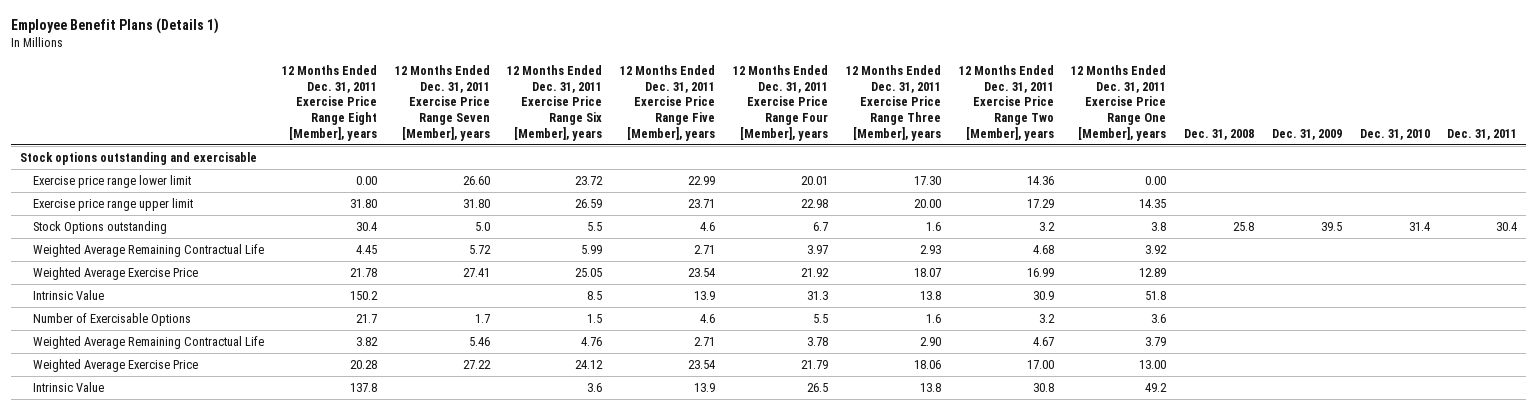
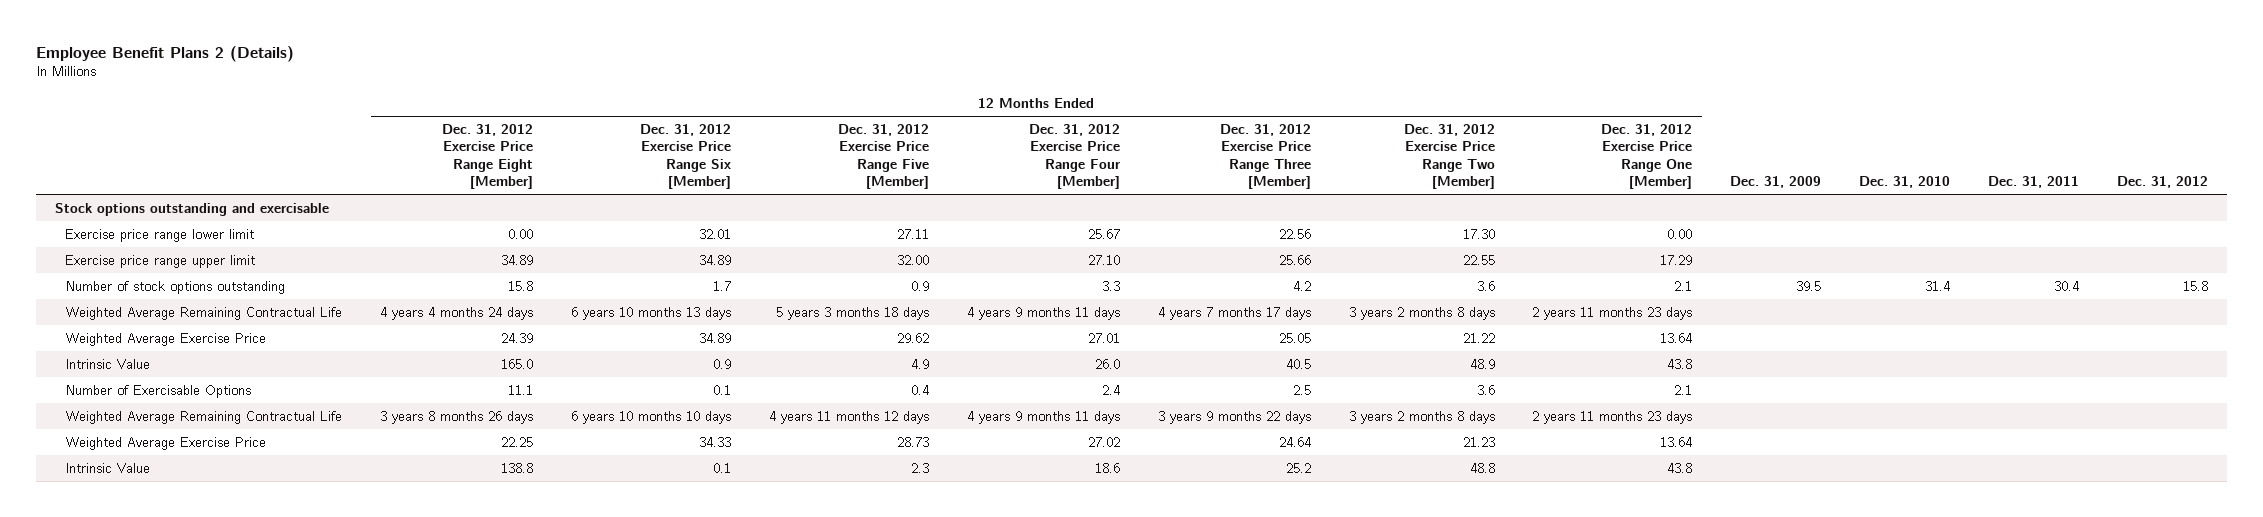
- Employee Benefit Plans (Details 1)
+ Employee Benefit Plans 2 (Details)
- | 12 Months Ended Dec. 31, 2011 Exercise Price Range Eight [Member], years | 12 Months Ended Dec. 31, 2011 Exercise Price Range Seven [Member], years | 12 Months Ended Dec. 31, 2011 Exercise Price Range Six [Member], years | 12 Months Ended Dec. 31, 2011 Exercise Price Range Five [Member], years | 12 Months Ended Dec. 31, 2011 Exercise Price Range Four [Member], years | 12 Months Ended Dec. 31, 2011 Exercise Price Range Three [Member], years | 12 Months Ended Dec. 31, 2011 Exercise Price Range Two [Member], years | 12 Months Ended Dec. 31, 2011 Exercise Price Range One [Member], years | Dec. 31, 2008 | Dec. 31, 2009 | Dec. 31, 2010 | Dec. 31, 2011
+ | 12 Months Ended Dec. 31, 2012 Exercise Price Range Eight [Member] | 12 Months Ended Dec. 31, 2012 Exercise Price Range Six [Member] | 12 Months Ended Dec. 31, 2012 Exercise Price Range Five [Member] | 12 Months Ended Dec. 31, 2012 Exercise Price Range Four [Member] | 12 Months Ended Dec. 31, 2012 Exercise Price Range Three [Member] | 12 Months Ended Dec. 31, 2012 Exercise Price Range Two [Member] | 12 Months Ended Dec. 31, 2012 Exercise Price Range One [Member] | Dec. 31, 2009 | Dec. 31, 2010 | Dec. 31, 2011 | Dec. 31, 2012
- Stock Options outstanding | 30.4 | 5.0 | 5.5 | 4.6 | 6.7 | 1.6 | 3.2 | 3.8 | 25.8 | 39.5 | 31.4 | 30.4
+ Number of stock options outstanding | 15.8 | 1.7 | 0.9 | 3.3 | 4.2 | 3.6 | 2.1 | 39.5 | 31.4 | 30.4 | 15.8

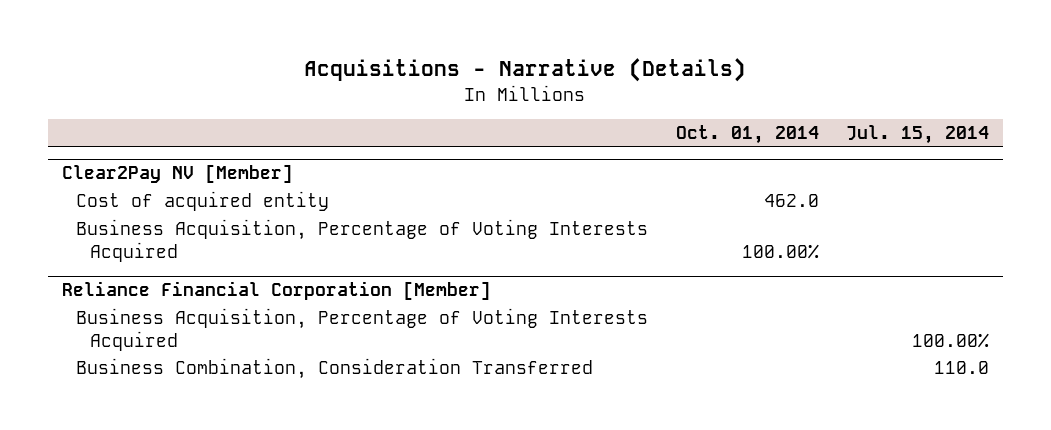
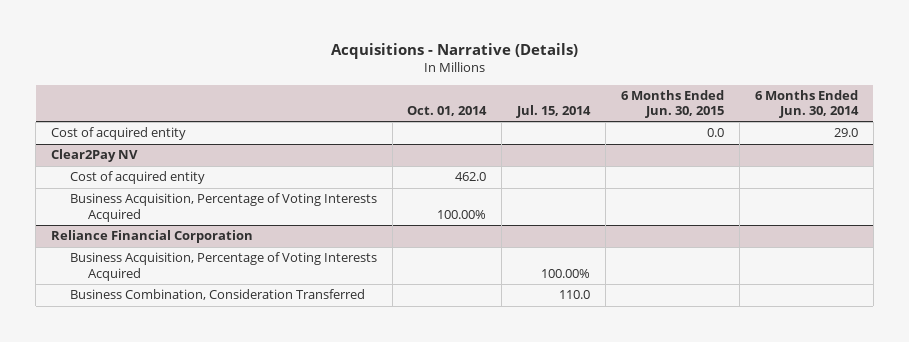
- | Oct. 01, 2014 | Jul. 15, 2014
+ | Oct. 01, 2014 | Jul. 15, 2014 | 6 Months Ended Jun. 30, 2015 | 6 Months Ended Jun. 30, 2014
- Clear2Pay NV [Member]
+ Cost of acquired entity | | | 0.0 | 29.0
+ Clear2Pay NV
- Reliance Financial Corporation [Member]
+ Reliance Financial Corporation

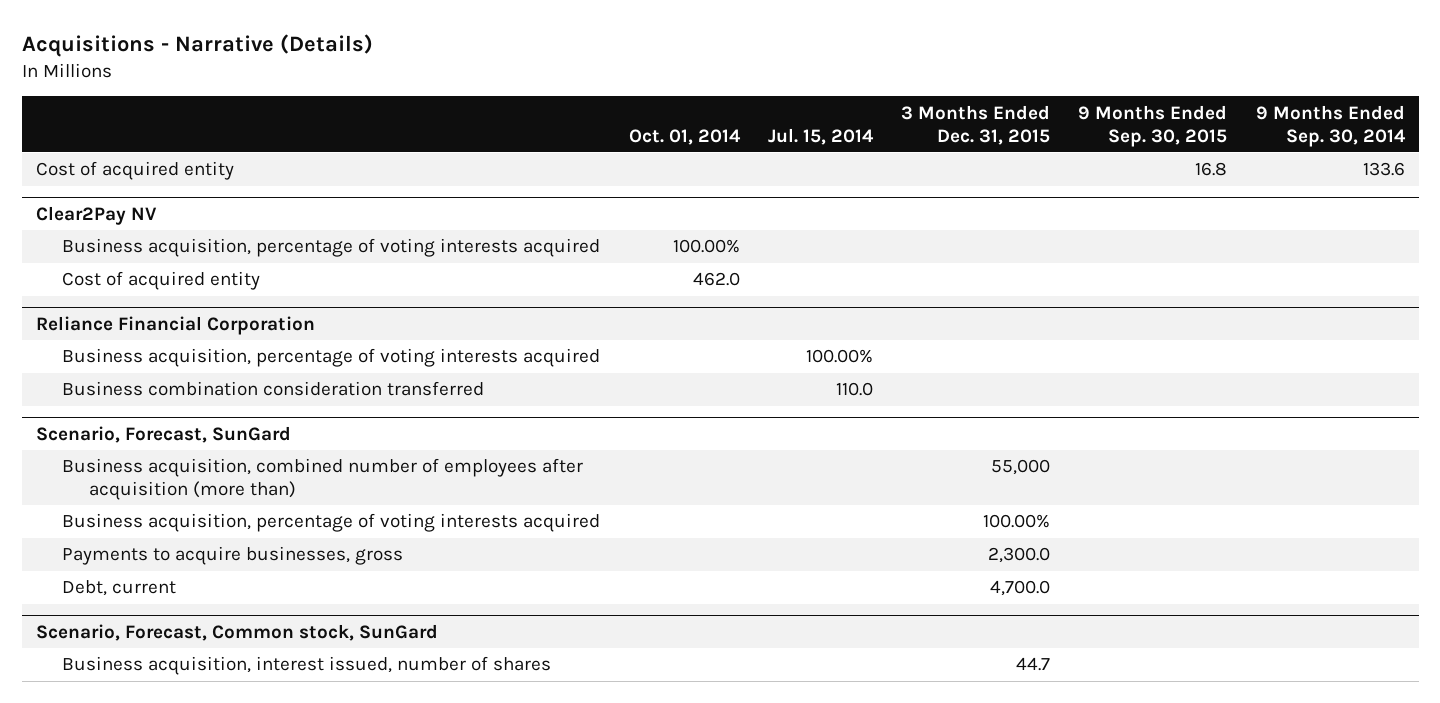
- | Oct. 01, 2014 | Jul. 15, 2014 | 6 Months Ended Jun. 30, 2015 | 6 Months Ended Jun. 30, 2014
+ | Oct. 01, 2014 | Jul. 15, 2014 | 3 Months Ended Dec. 31, 2015 | 9 Months Ended Sep. 30, 2015 | 9 Months Ended Sep. 30, 2014
@ Clear2Pay NV
+ Business acquisition, percentage of voting interests acquired | 100.00% | | | |
- Business Acquisition, Percentage of Voting Interests Acquired | 100.00% | | |
@ Reliance Financial Corporation
- Business Acquisition, Percentage of Voting Interests Acquired | | 100.00% | |
- Business Combination, Consideration Transferred | | 110.0 | |
+ Business acquisition, percentage of voting interests acquired | | 100.00% | | |
+ Business combination consideration transferred | | 110.0 | | |
+ Scenario, Forecast, SunGard
+ Business acquisition, combined number of employees after acquisition (more than) | | | 55,000 | |
+ Business acquisition, percentage of voting interests acquired | | | 100.00% | |
+ Payments to acquire businesses, gross | | | 2,300.0 | |
+ Debt, current | | | 4,700.0 | |
+ Scenario, Forecast, Common stock, SunGard
+ Business acquisition, interest issued, number of shares | | | 44.7 | |

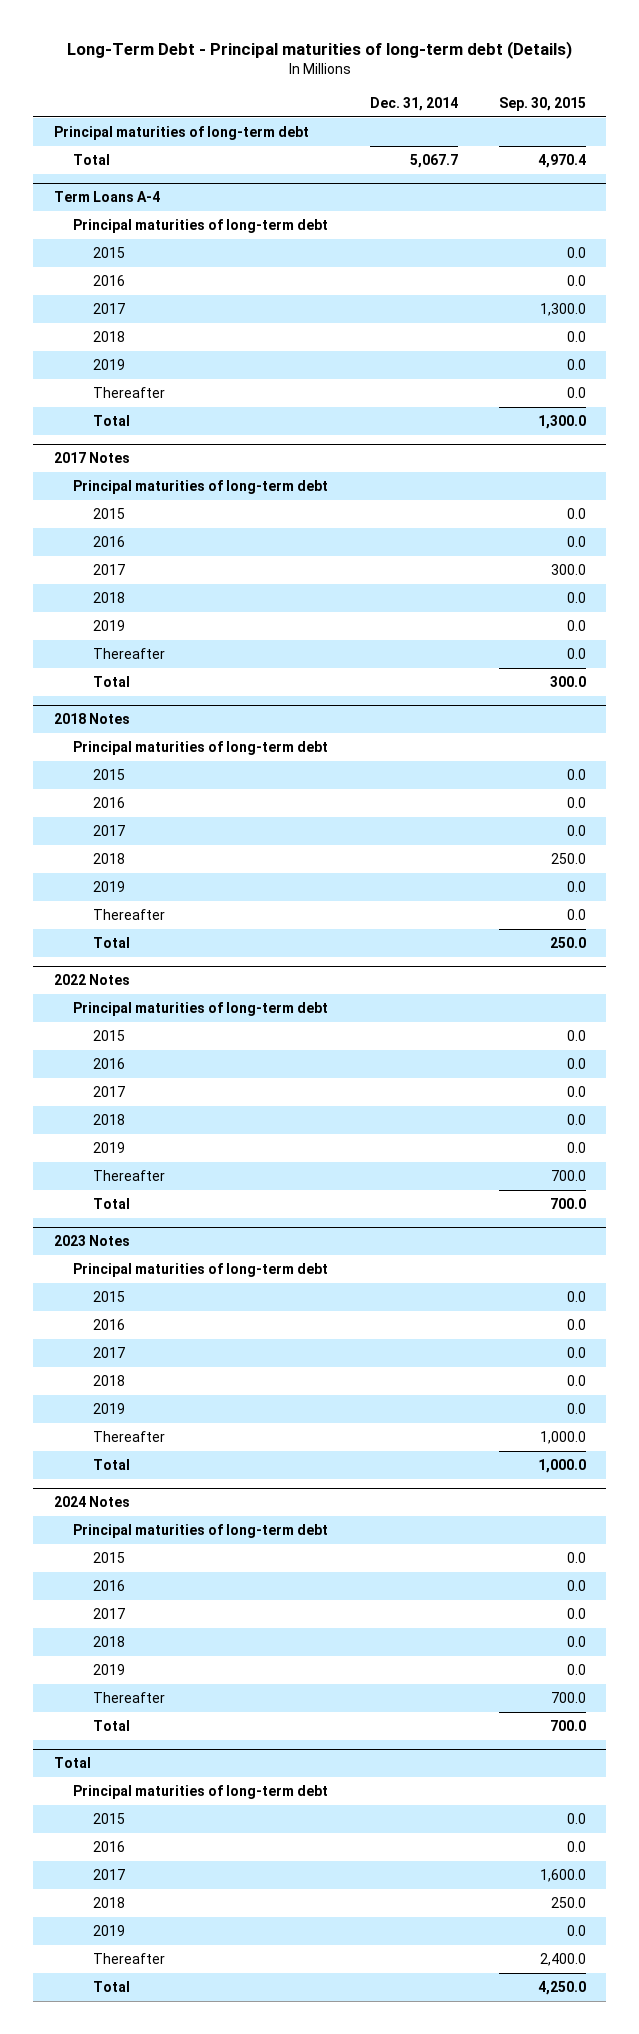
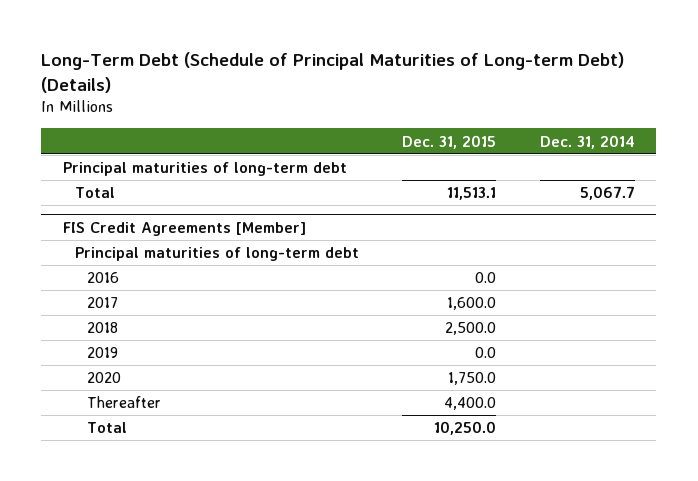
- Long-Term Debt - Principal maturities of long-term debt (Details)
+ Long-Term Debt (Schedule of Principal Maturities of Long-term Debt) (Details)
- | Dec. 31, 2014 | Sep. 30, 2015
+ | Dec. 31, 2015 | Dec. 31, 2014
- Term Loans A-4
- Principal maturities of long-term debt
- 2015 | | 0.0
- 2016 | | 0.0
- 2017 | | 1,300.0
- 2018 | | 0.0
- 2019 | | 0.0
- Thereafter | | 0.0
- Total | | 1,300.0
- 2017 Notes
- Principal maturities of long-term debt
- 2015 | | 0.0
- 2016 | | 0.0
- 2017 | | 300.0
- 2018 | | 0.0
- 2019 | | 0.0
- Thereafter | | 0.0
- Total | | 300.0
- 2018 Notes
- Principal maturities of long-term debt
- 2015 | | 0.0
- 2016 | | 0.0
- 2017 | | 0.0
- 2018 | | 250.0
- 2019 | | 0.0
- Thereafter | | 0.0
- Total | | 250.0
- 2022 Notes
- Principal maturities of long-term debt
- 2015 | | 0.0
- 2016 | | 0.0
- 2017 | | 0.0
- 2018 | | 0.0
- 2019 | | 0.0
- Thereafter | | 700.0
- Total | | 700.0
- 2023 Notes
- Principal maturities of long-term debt
- 2015 | | 0.0
- 2016 | | 0.0
- 2017 | | 0.0
- 2018 | | 0.0
- 2019 | | 0.0
- Thereafter | | 1,000.0
- Total | | 1,000.0
- 2024 Notes
- Principal maturities of long-term debt
- 2015 | | 0.0
- 2016 | | 0.0
- 2017 | | 0.0
- 2018 | | 0.0
- 2019 | | 0.0
- Thereafter | | 700.0
- Total | | 700.0
- Total
+ FIS Credit Agreements [Member]
- 2015 | | 0.0
+ 2020 | 1,750.0 |

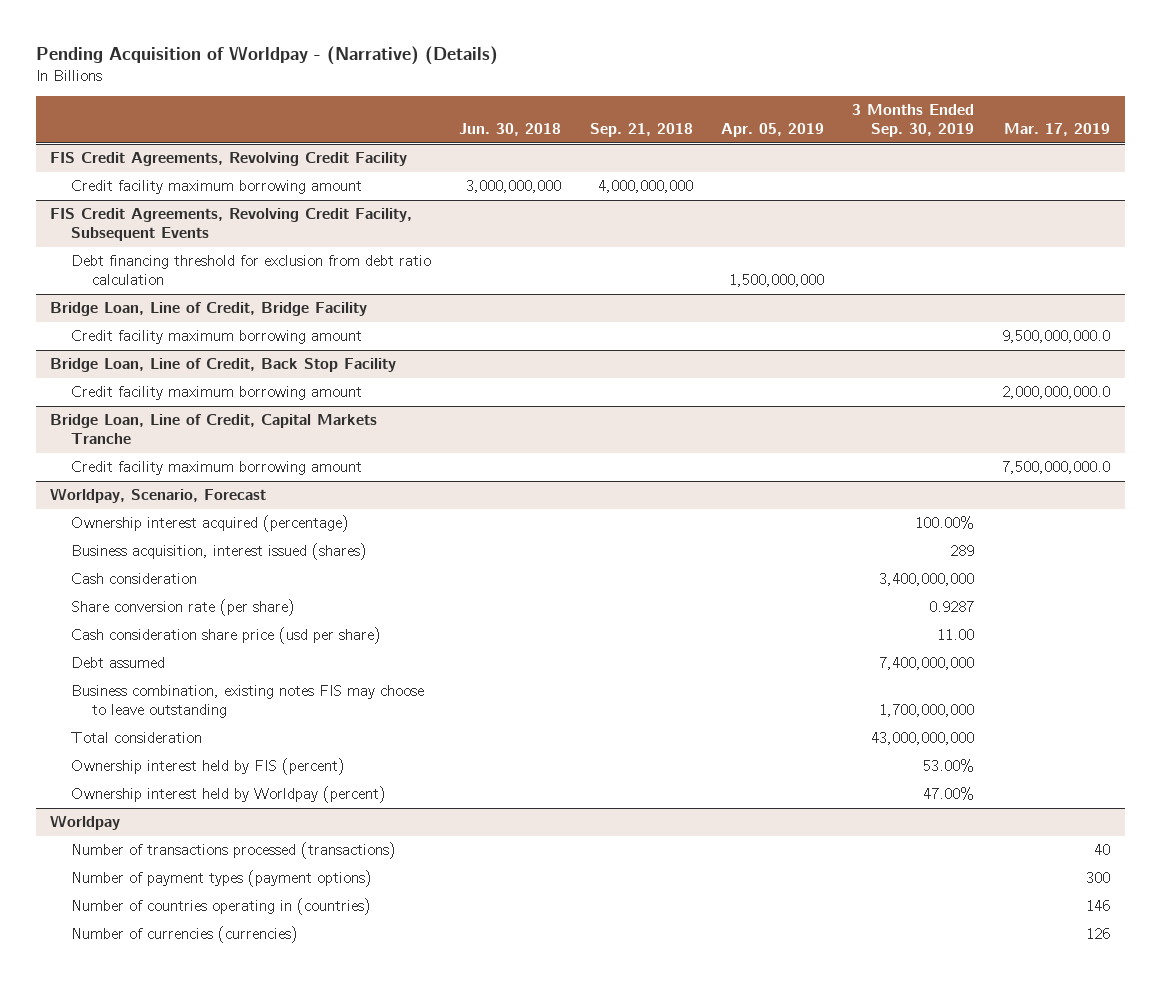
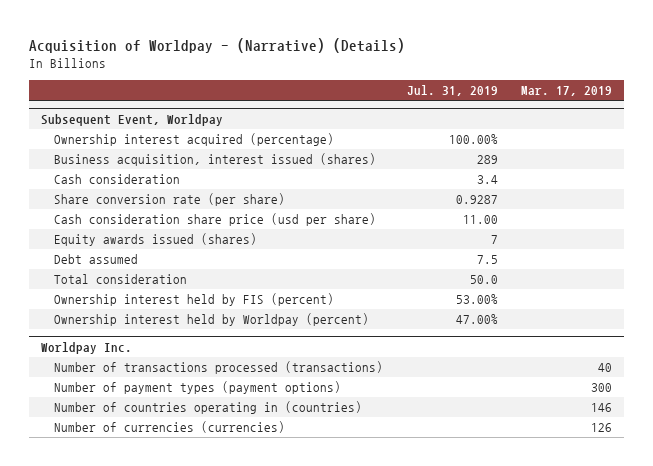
- Pending Acquisition of Worldpay - (Narrative) (Details)
+ Acquisition of Worldpay - (Narrative) (Details)
- | Jun. 30, 2018 | Sep. 21, 2018 | Apr. 05, 2019 | 3 Months Ended Sep. 30, 2019 | Mar. 17, 2019
+ | Jul. 31, 2019 | Mar. 17, 2019
- FIS Credit Agreements, Revolving Credit Facility
- Credit facility maximum borrowing amount | 3,000,000,000 | 4,000,000,000 | | |
- FIS Credit Agreements, Revolving Credit Facility, Subsequent Events
- Debt financing threshold for exclusion from debt ratio calculation | | | 1,500,000,000 | |
- Bridge Loan, Line of Credit, Bridge Facility
- Credit facility maximum borrowing amount | | | | | 9,500,000,000.0
- Bridge Loan, Line of Credit, Back Stop Facility
- Credit facility maximum borrowing amount | | | | | 2,000,000,000.0
- Bridge Loan, Line of Credit, Capital Markets Tranche
- Credit facility maximum borrowing amount | | | | | 7,500,000,000.0
- Worldpay, Scenario, Forecast
- Ownership interest acquired (percentage) | | | | 100.00% |
- Business acquisition, interest issued (shares) | | | | 289 |
- Cash consideration | | | | 3,400,000,000 |
- Share conversion rate (per share) | | | | 0.9287 |
- Cash consideration share price (usd per share) | | | | 11.00 |
- Debt assumed | | | | 7,400,000,000 |
- Business combination, existing notes FIS may choose to leave outstanding | | | | 1,700,000,000 |
- Total consideration | | | | 43,000,000,000 |
- Ownership interest held by FIS (percent) | | | | 53.00% |
- Ownership interest held by Worldpay (percent) | | | | 47.00% |
- Worldpay
+ Subsequent Event, Worldpay
+ Ownership interest acquired (percentage) | 100.00% |
+ Business acquisition, interest issued (shares) | 289 |
+ Cash consideration | 3.4 |
+ Share conversion rate (per share) | 0.9287 |
+ Cash consideration share price (usd per share) | 11.00 |
+ Equity awards issued (shares) | 7 |
+ Debt assumed | 7.5 |
+ Total consideration | 50.0 |
+ Ownership interest held by FIS (percent) | 53.00% |
+ Ownership interest held by Worldpay (percent) | 47.00% |
+ Worldpay Inc.

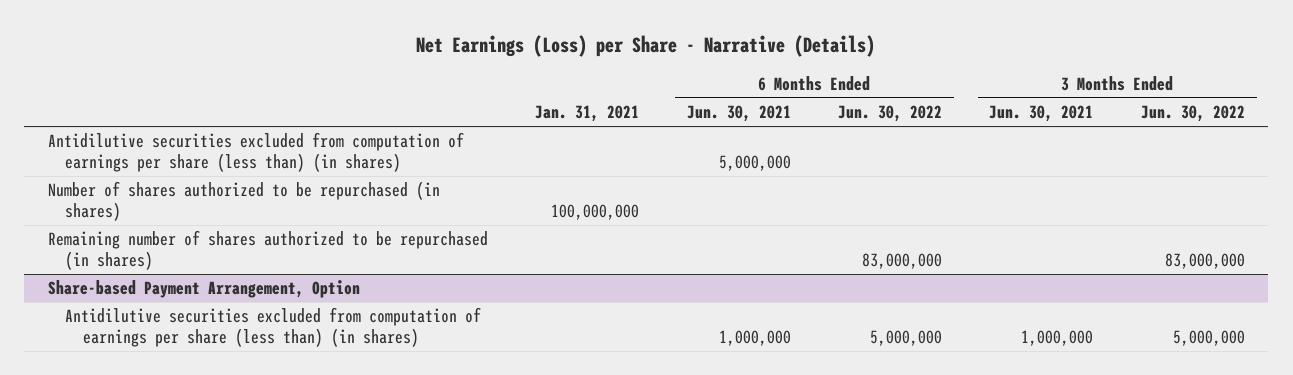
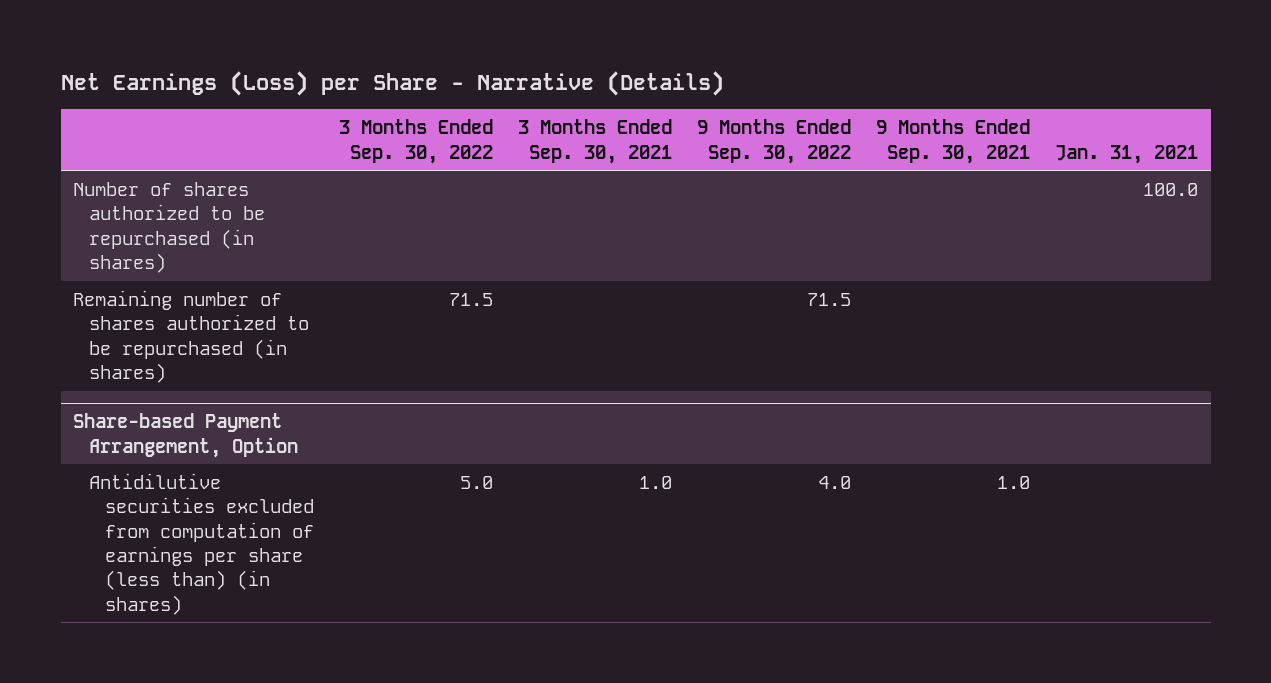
- | Jan. 31, 2021 | 6 Months Ended Jun. 30, 2021 | 6 Months Ended Jun. 30, 2022 | 3 Months Ended Jun. 30, 2021 | 3 Months Ended Jun. 30, 2022
+ | 3 Months Ended Sep. 30, 2022 | 3 Months Ended Sep. 30, 2021 | 9 Months Ended Sep. 30, 2022 | 9 Months Ended Sep. 30, 2021 | Jan. 31, 2021
- Antidilutive securities excluded from computation of earnings per share (less than) (in shares) | | 5,000,000 | | |
- Number of shares authorized to be repurchased (in shares) | 100,000,000 | | | |
+ Number of shares authorized to be repurchased (in shares) | | | | | 100.0

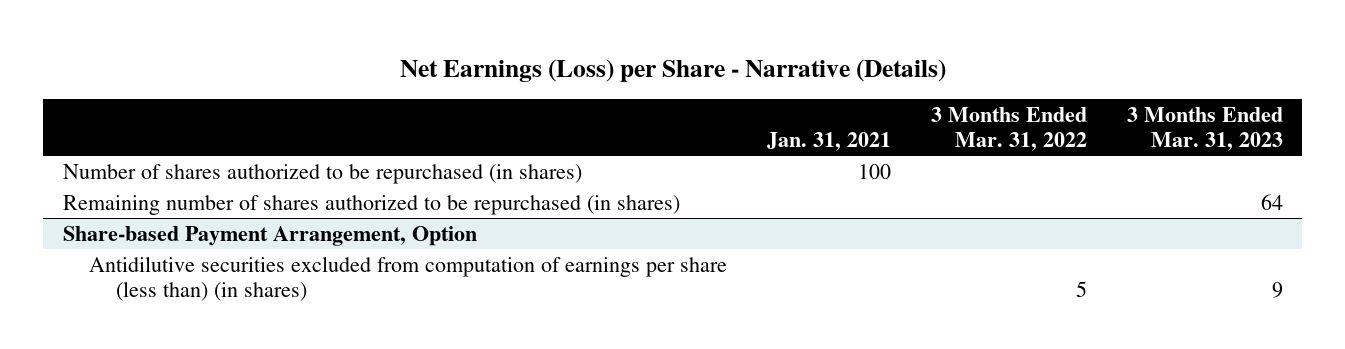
- | 3 Months Ended Sep. 30, 2022 | 3 Months Ended Sep. 30, 2021 | 9 Months Ended Sep. 30, 2022 | 9 Months Ended Sep. 30, 2021 | Jan. 31, 2021
+ | Jan. 31, 2021 | 3 Months Ended Mar. 31, 2022 | 3 Months Ended Mar. 31, 2023
- Number of shares authorized to be repurchased (in shares) | | | | | 100.0
+ Number of shares authorized to be repurchased (in shares) | 100 | |

